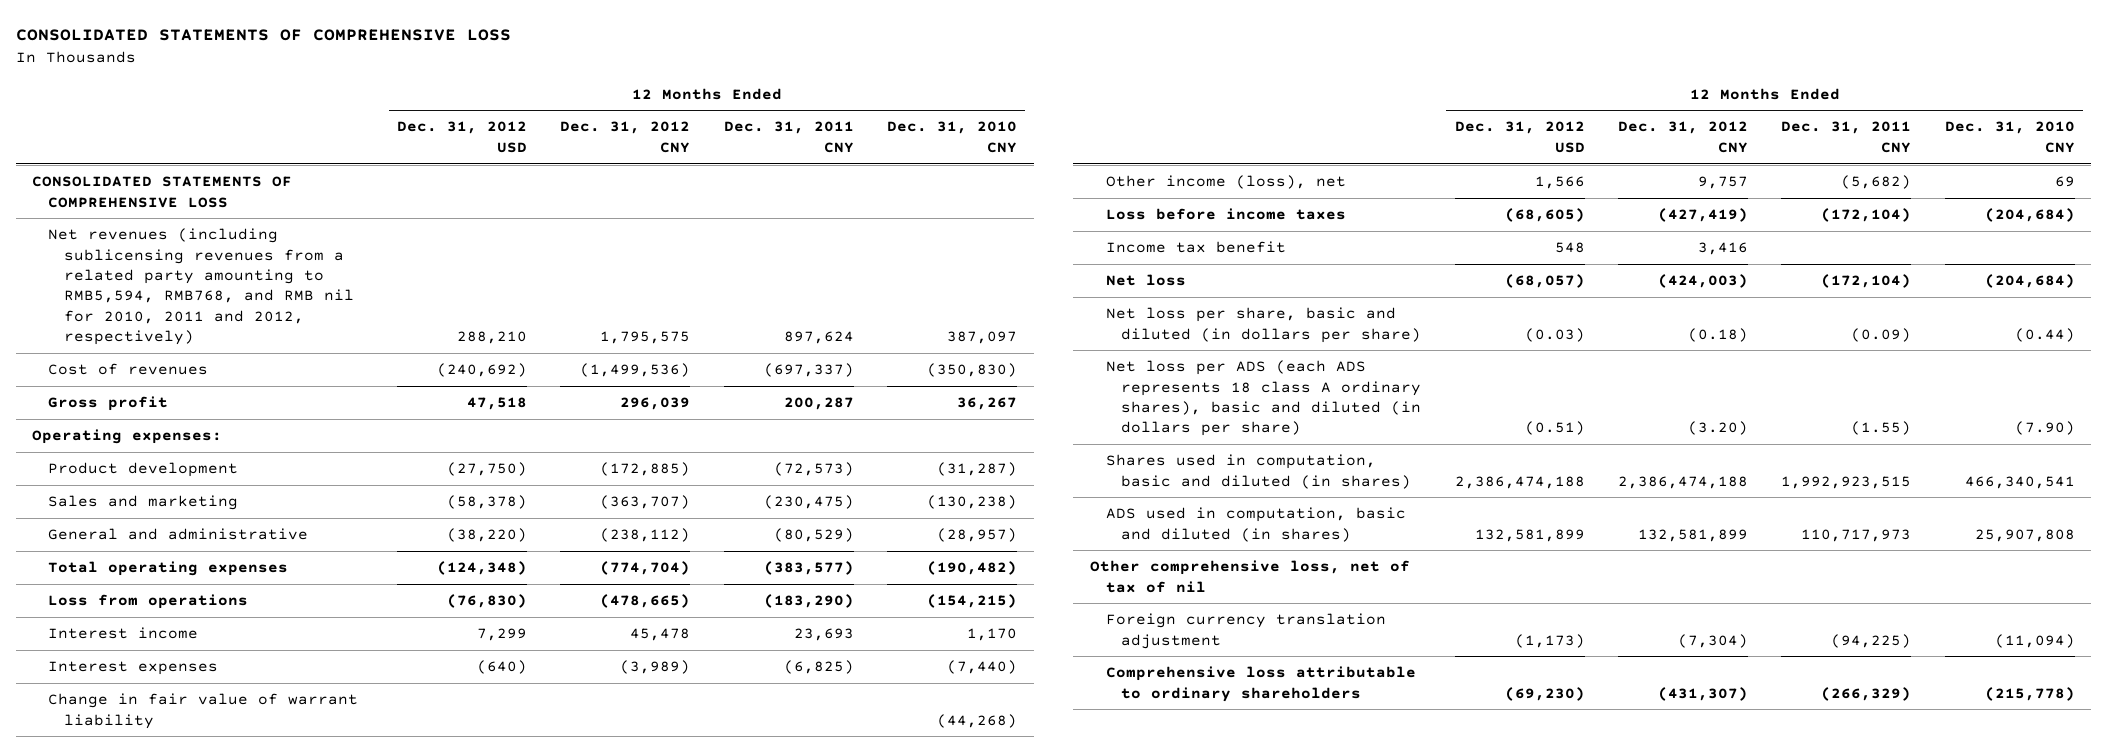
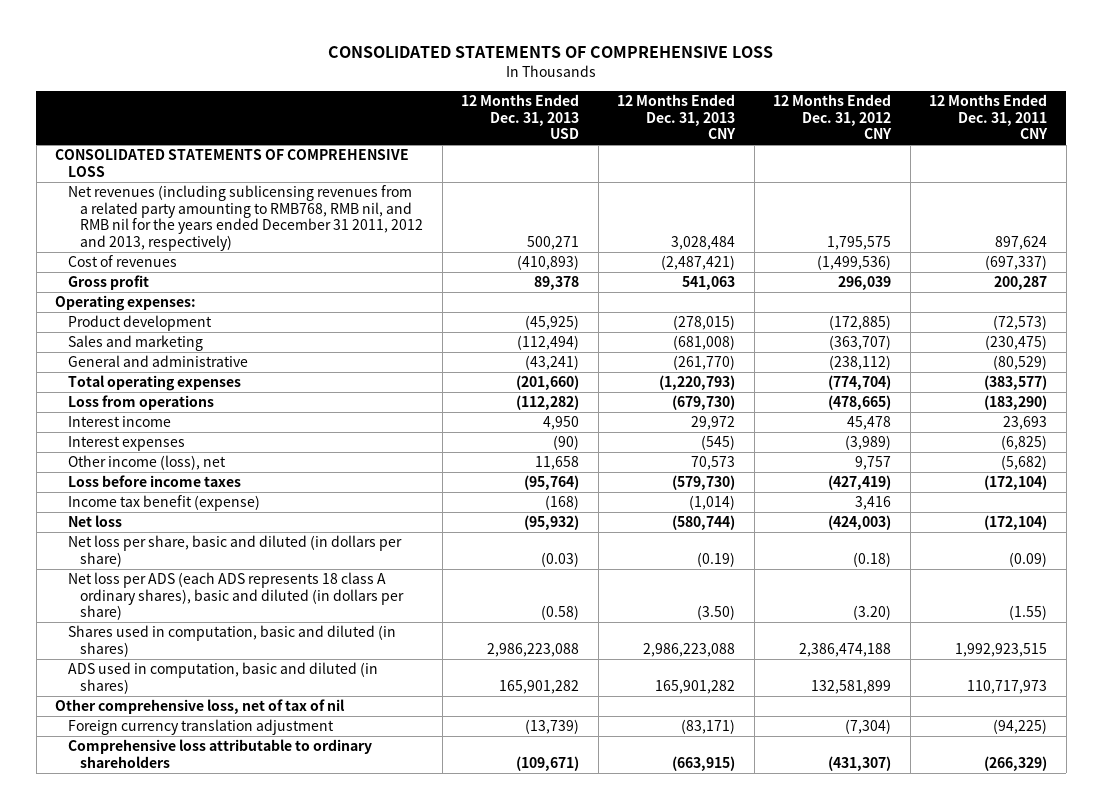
- | 12 Months Ended Dec. 31, 2012 USD | 12 Months Ended Dec. 31, 2012 CNY | 12 Months Ended Dec. 31, 2011 CNY | 12 Months Ended Dec. 31, 2010 CNY
+ | 12 Months Ended Dec. 31, 2013 USD | 12 Months Ended Dec. 31, 2013 CNY | 12 Months Ended Dec. 31, 2012 CNY | 12 Months Ended Dec. 31, 2011 CNY
- Net revenues (including sublicensing revenues from a related party amounting to RMB5,594, RMB768, and RMB nil for 2010, 2011 and 2012, respectively) | 288,210 | 1,795,575 | 897,624 | 387,097
+ Net revenues (including sublicensing revenues from a related party amounting to RMB768, RMB nil, and RMB nil for the years ended December 31 2011, 2012 and 2013, respectively) | 500,271 | 3,028,484 | 1,795,575 | 897,624
- Change in fair value of warrant liability | | | | (44,268)
- Income tax benefit | 548 | 3,416 | |
+ Income tax benefit (expense) | (168) | (1,014) | 3,416 |

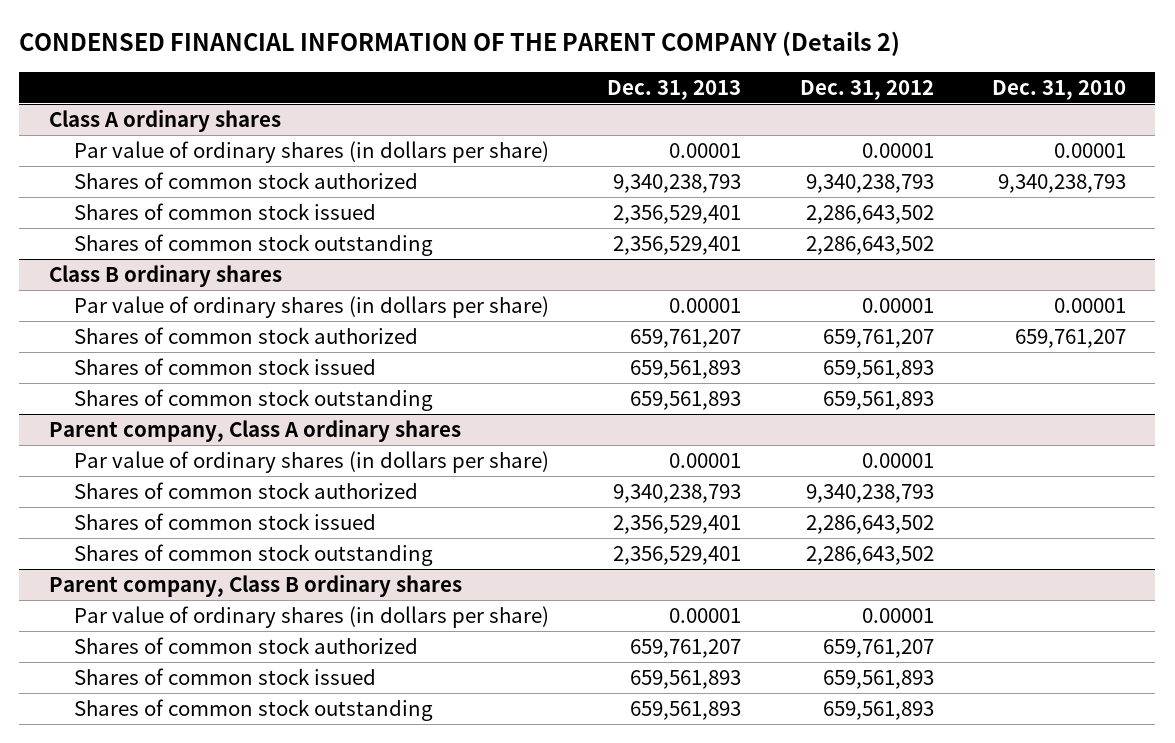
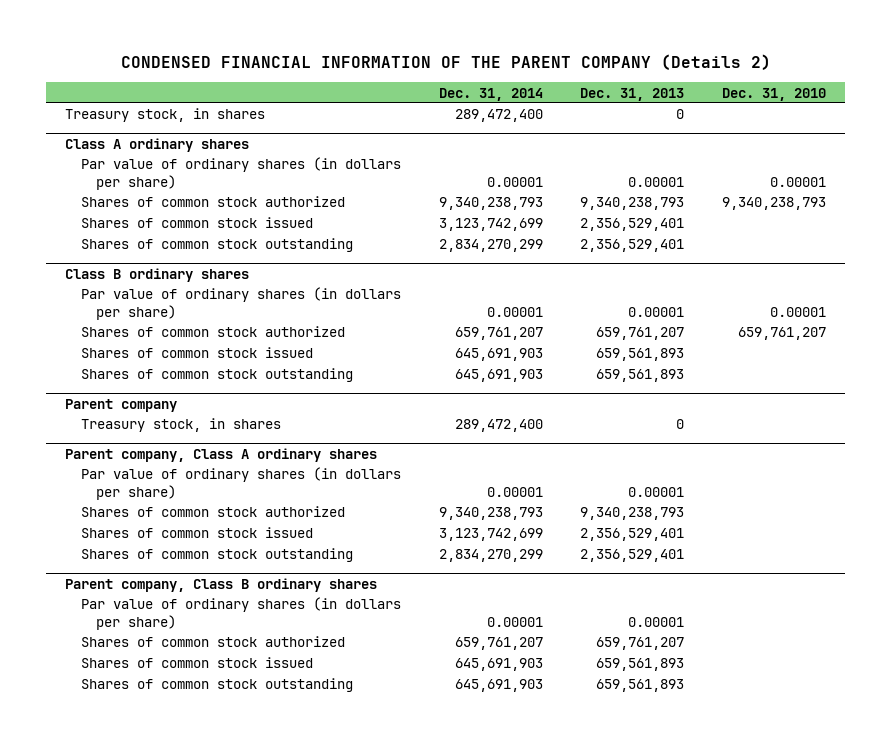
- | Dec. 31, 2013 | Dec. 31, 2012 | Dec. 31, 2010
+ | Dec. 31, 2014 | Dec. 31, 2013 | Dec. 31, 2010
+ Treasury stock, in shares | 289,472,400 | 0 |
+ Parent company
+ Treasury stock, in shares | 289,472,400 | 0 |

